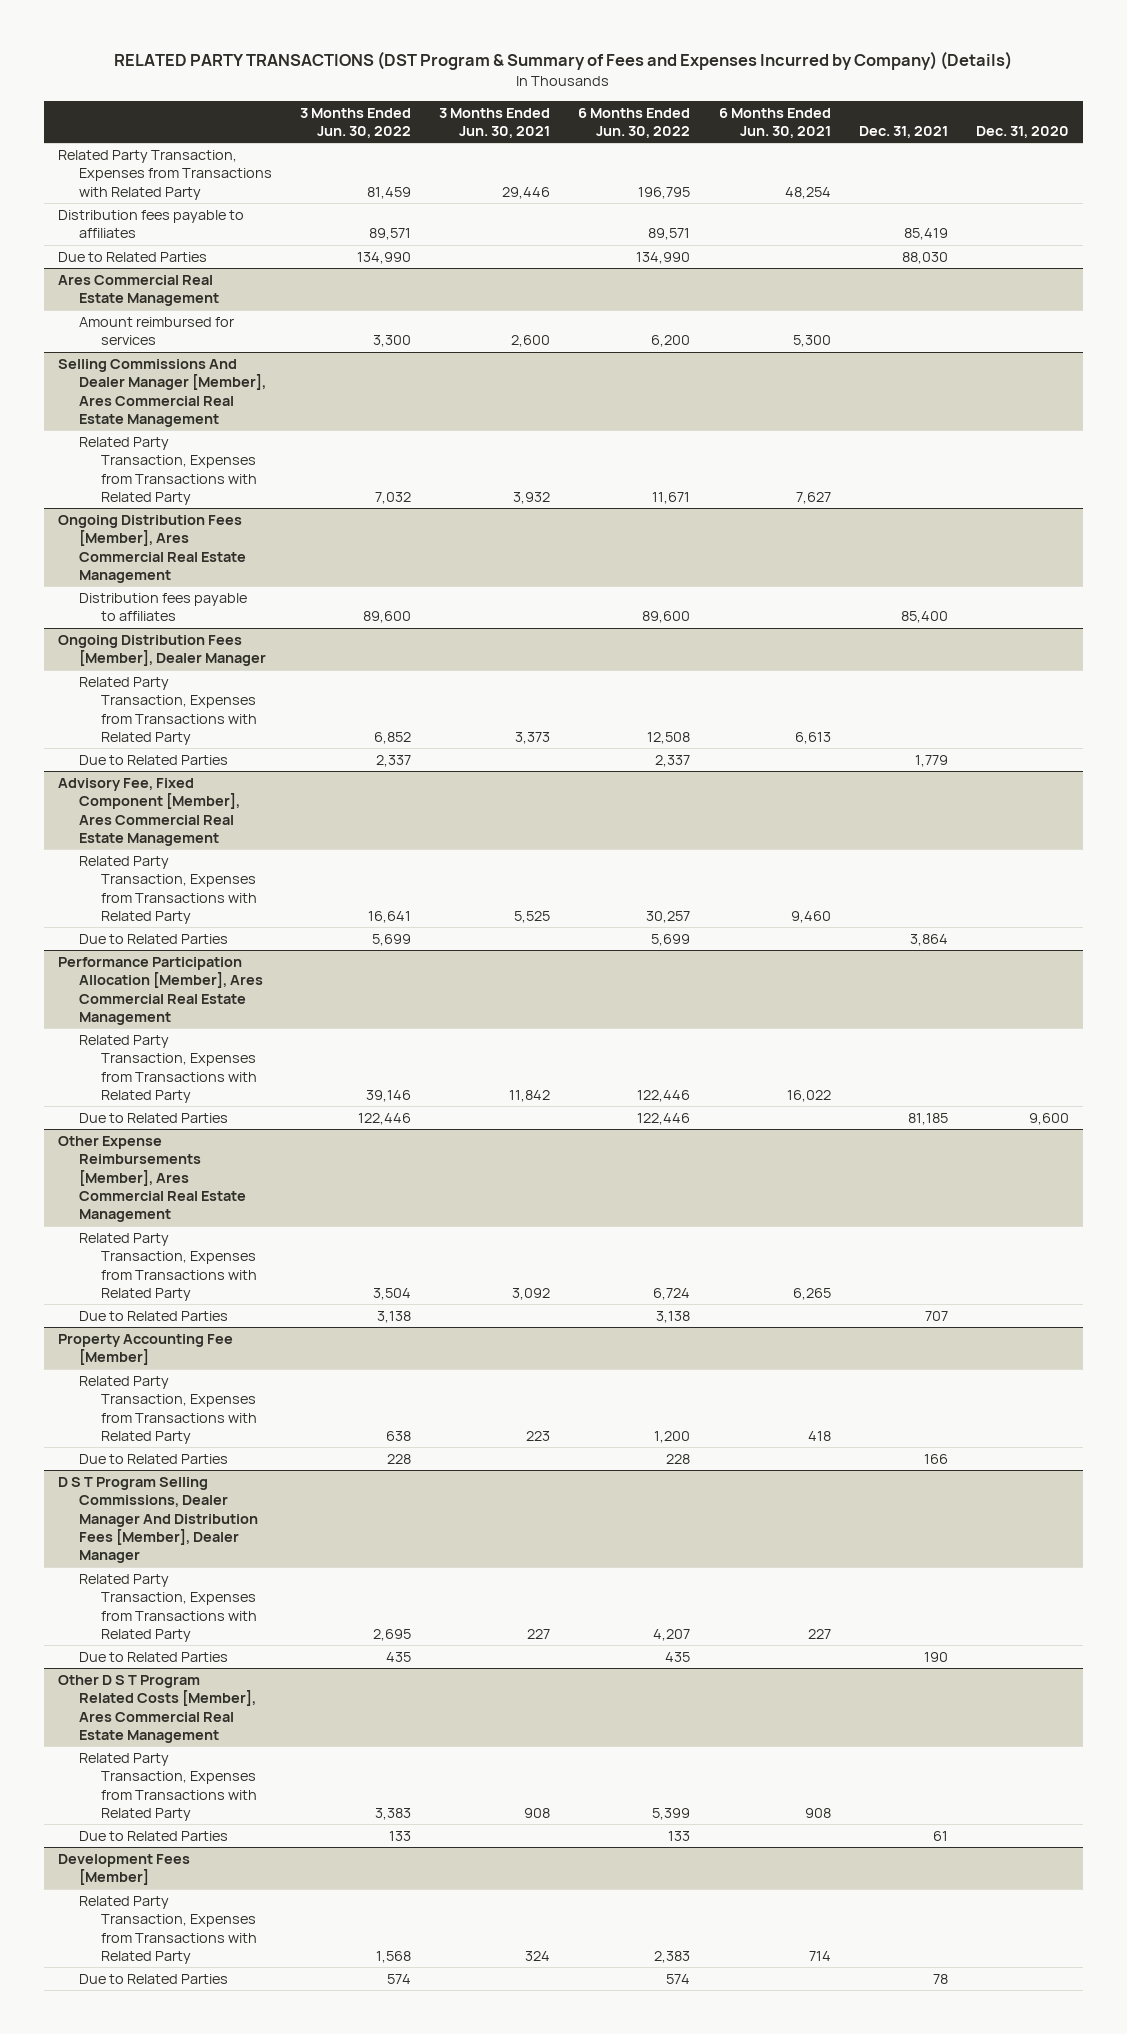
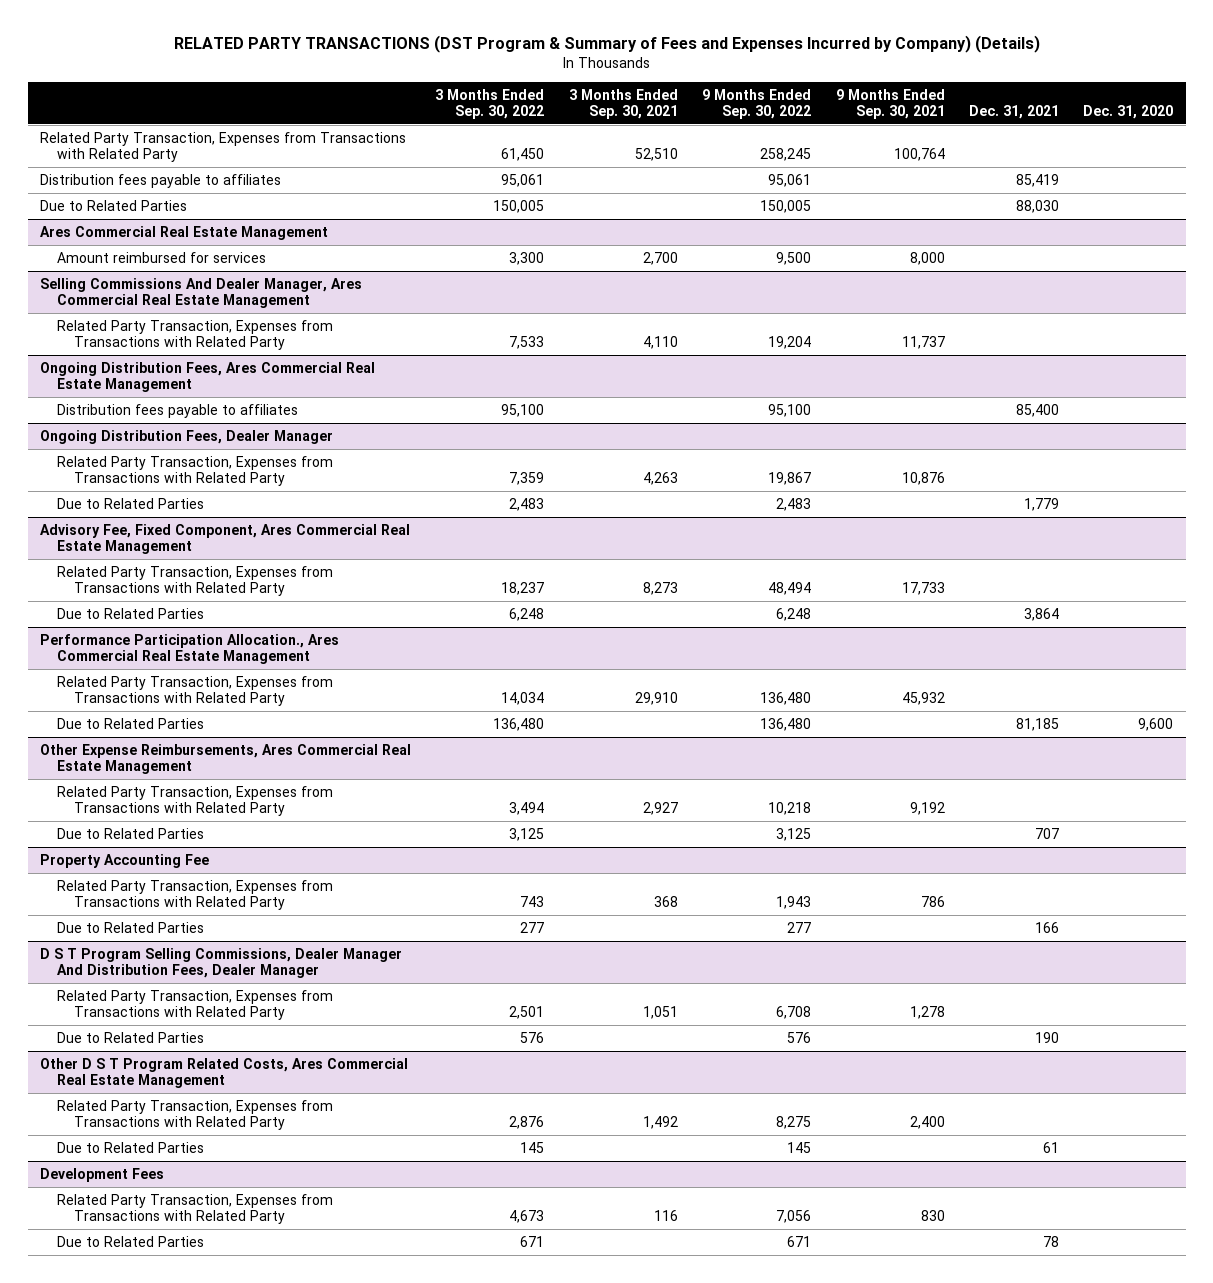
- | 3 Months Ended Jun. 30, 2022 | 3 Months Ended Jun. 30, 2021 | 6 Months Ended Jun. 30, 2022 | 6 Months Ended Jun. 30, 2021 | Dec. 31, 2021 | Dec. 31, 2020
+ | 3 Months Ended Sep. 30, 2022 | 3 Months Ended Sep. 30, 2021 | 9 Months Ended Sep. 30, 2022 | 9 Months Ended Sep. 30, 2021 | Dec. 31, 2021 | Dec. 31, 2020
- Selling Commissions And Dealer Manager [Member], Ares Commercial Real Estate Management
+ Selling Commissions And Dealer Manager, Ares Commercial Real Estate Management
- Ongoing Distribution Fees [Member], Ares Commercial Real Estate Management
+ Ongoing Distribution Fees, Ares Commercial Real Estate Management
- Ongoing Distribution Fees [Member], Dealer Manager
+ Ongoing Distribution Fees, Dealer Manager
- Advisory Fee, Fixed Component [Member], Ares Commercial Real Estate Management
+ Advisory Fee, Fixed Component, Ares Commercial Real Estate Management
- Performance Participation Allocation [Member], Ares Commercial Real Estate Management
+ Performance Participation Allocation., Ares Commercial Real Estate Management
- Other Expense Reimbursements [Member], Ares Commercial Real Estate Management
+ Other Expense Reimbursements, Ares Commercial Real Estate Management
- Property Accounting Fee [Member]
+ Property Accounting Fee
- D S T Program Selling Commissions, Dealer Manager And Distribution Fees [Member], Dealer Manager
+ D S T Program Selling Commissions, Dealer Manager And Distribution Fees, Dealer Manager
- Other D S T Program Related Costs [Member], Ares Commercial Real Estate Management
+ Other D S T Program Related Costs, Ares Commercial Real Estate Management
- Development Fees [Member]
+ Development Fees

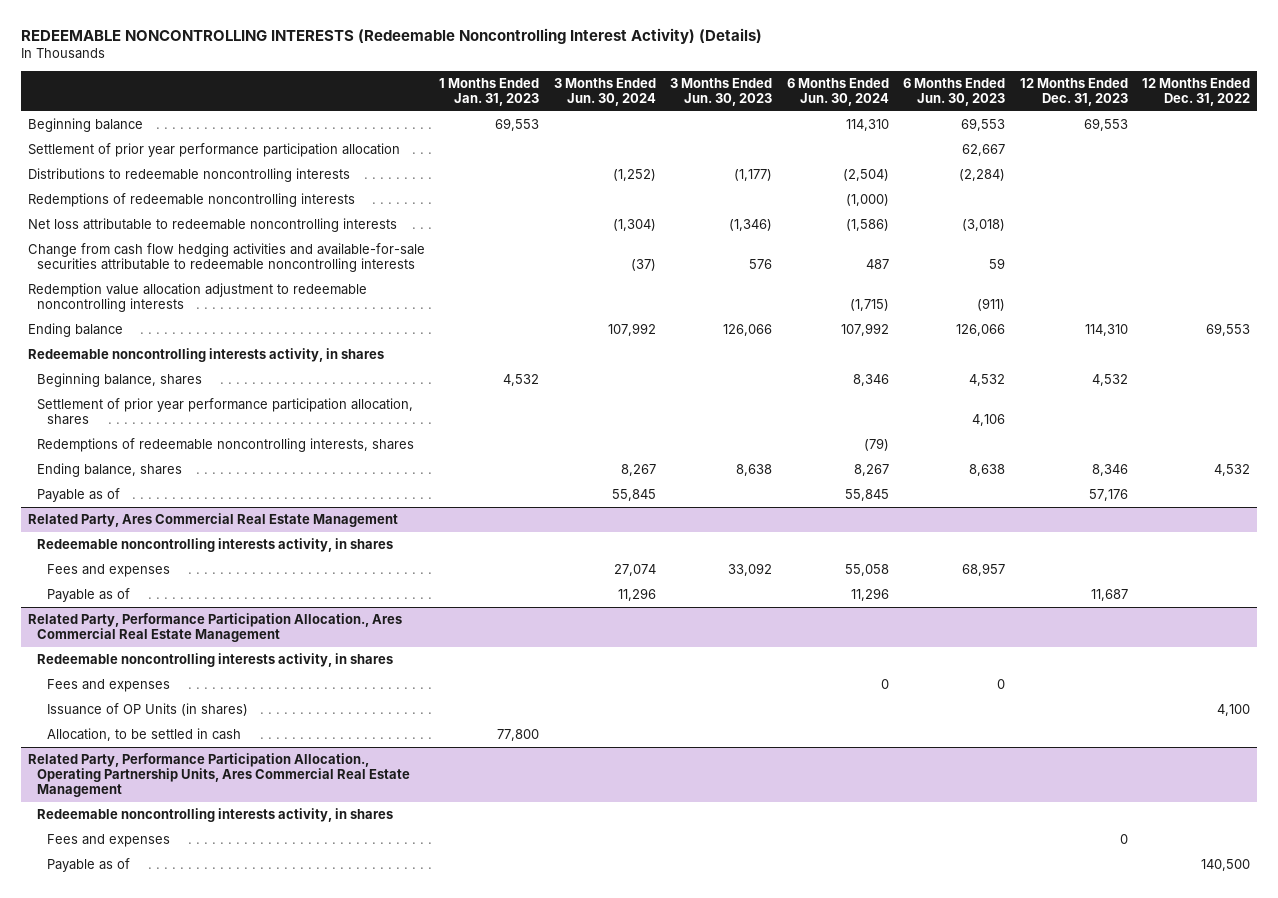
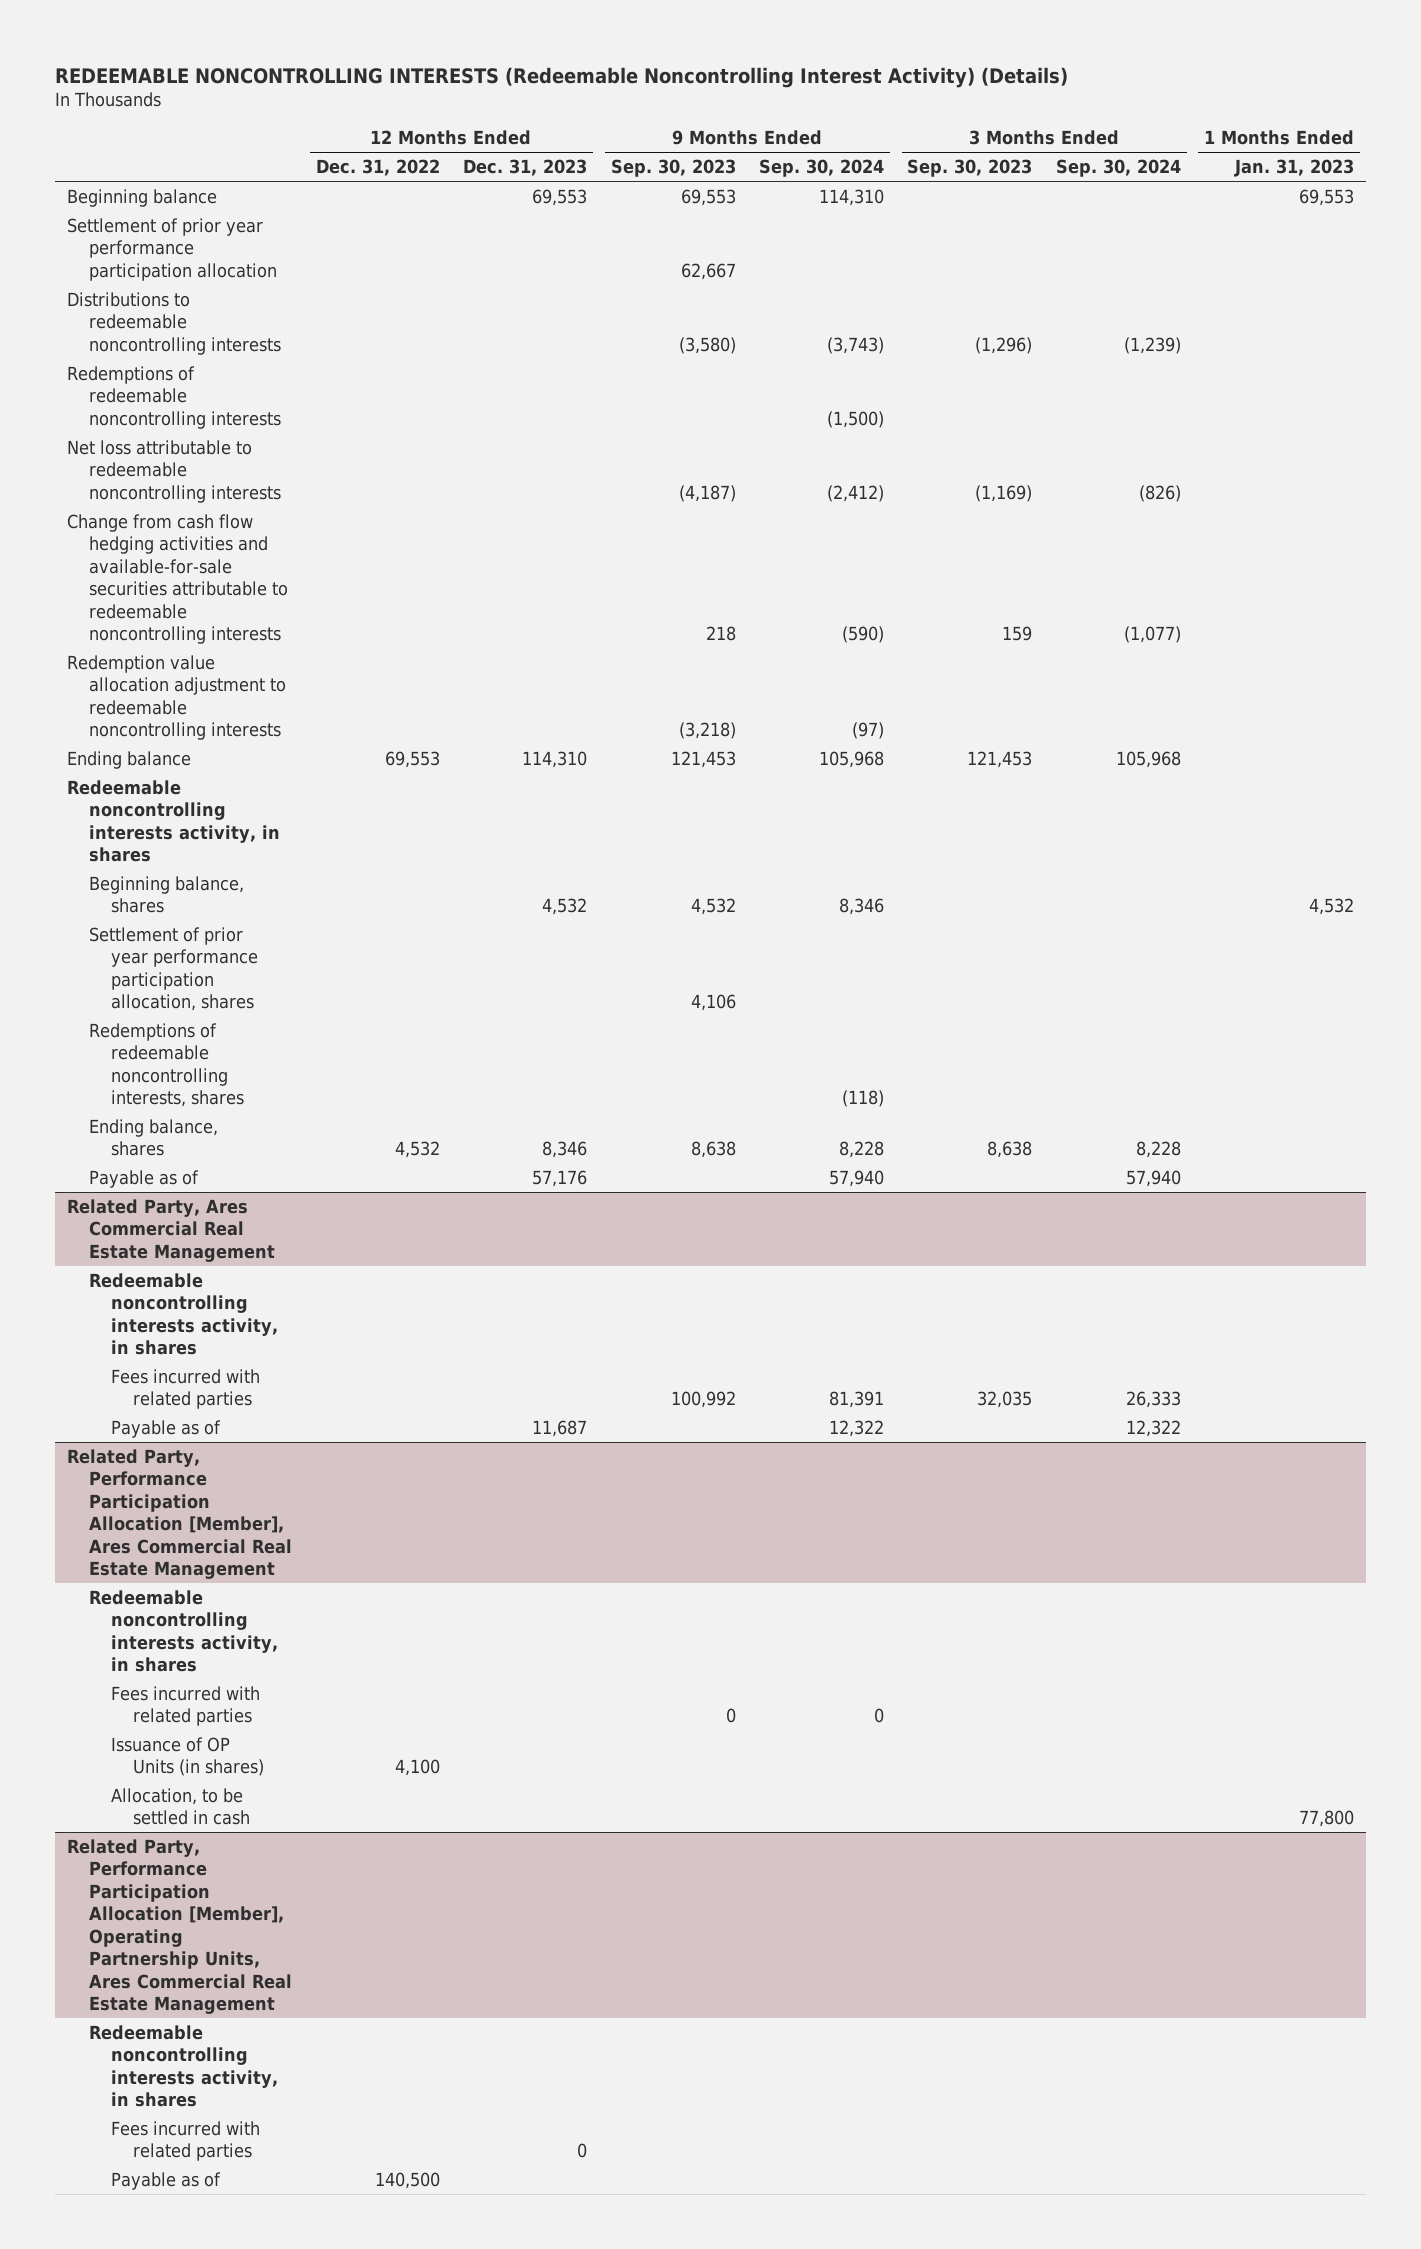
- | 1 Months Ended Jan. 31, 2023 | 3 Months Ended Jun. 30, 2024 | 3 Months Ended Jun. 30, 2023 | 6 Months Ended Jun. 30, 2024 | 6 Months Ended Jun. 30, 2023 | 12 Months Ended Dec. 31, 2023 | 12 Months Ended Dec. 31, 2022
+ | 12 Months Ended Dec. 31, 2022 | 12 Months Ended Dec. 31, 2023 | 9 Months Ended Sep. 30, 2023 | 9 Months Ended Sep. 30, 2024 | 3 Months Ended Sep. 30, 2023 | 3 Months Ended Sep. 30, 2024 | 1 Months Ended Jan. 31, 2023
@ Related Party, Ares Commercial Real Estate Management
- Fees and expenses | | 27,074 | 33,092 | 55,058 | 68,957 | |
+ Fees incurred with related parties | | | 100,992 | 81,391 | 32,035 | 26,333 |
- Related Party, Performance Participation Allocation., Ares Commercial Real Estate Management
+ Related Party, Performance Participation Allocation [Member], Ares Commercial Real Estate Management
- Fees and expenses | | | | 0 | 0 | |
+ Fees incurred with related parties | | | 0 | 0 | | |
- Related Party, Performance Participation Allocation., Operating Partnership Units, Ares Commercial Real Estate Management
+ Related Party, Performance Participation Allocation [Member], Operating Partnership Units, Ares Commercial Real Estate Management
- Fees and expenses | | | | | | 0 |
+ Fees incurred with related parties | | 0 | | | | |

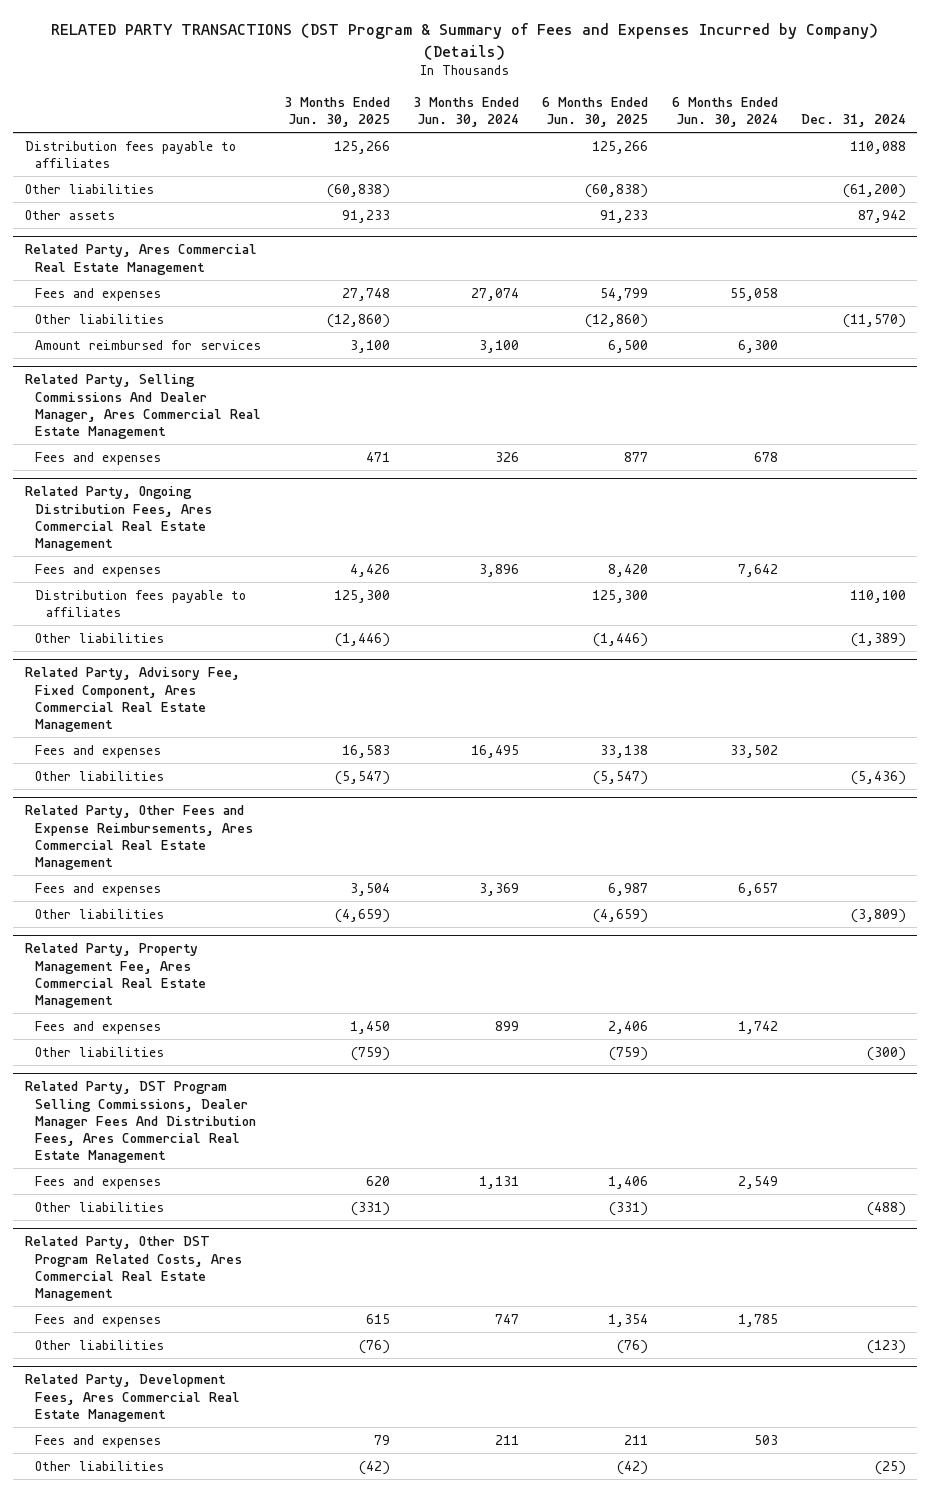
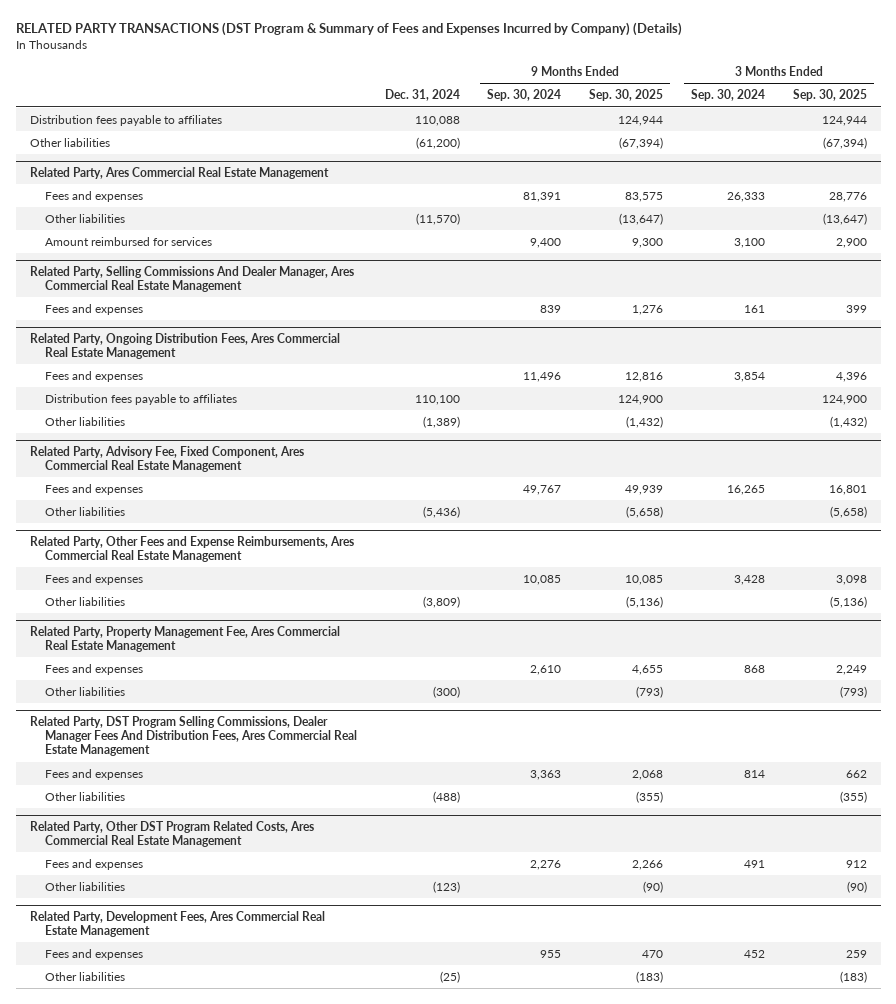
- | 3 Months Ended Jun. 30, 2025 | 3 Months Ended Jun. 30, 2024 | 6 Months Ended Jun. 30, 2025 | 6 Months Ended Jun. 30, 2024 | Dec. 31, 2024
+ | Dec. 31, 2024 | 9 Months Ended Sep. 30, 2024 | 9 Months Ended Sep. 30, 2025 | 3 Months Ended Sep. 30, 2024 | 3 Months Ended Sep. 30, 2025
- Other assets | 91,233 | | 91,233 | | 87,942

